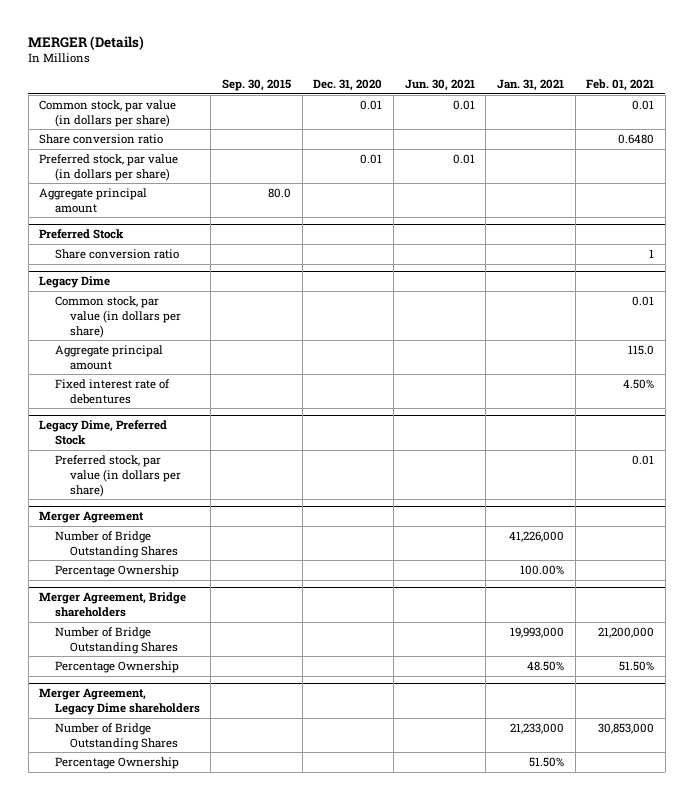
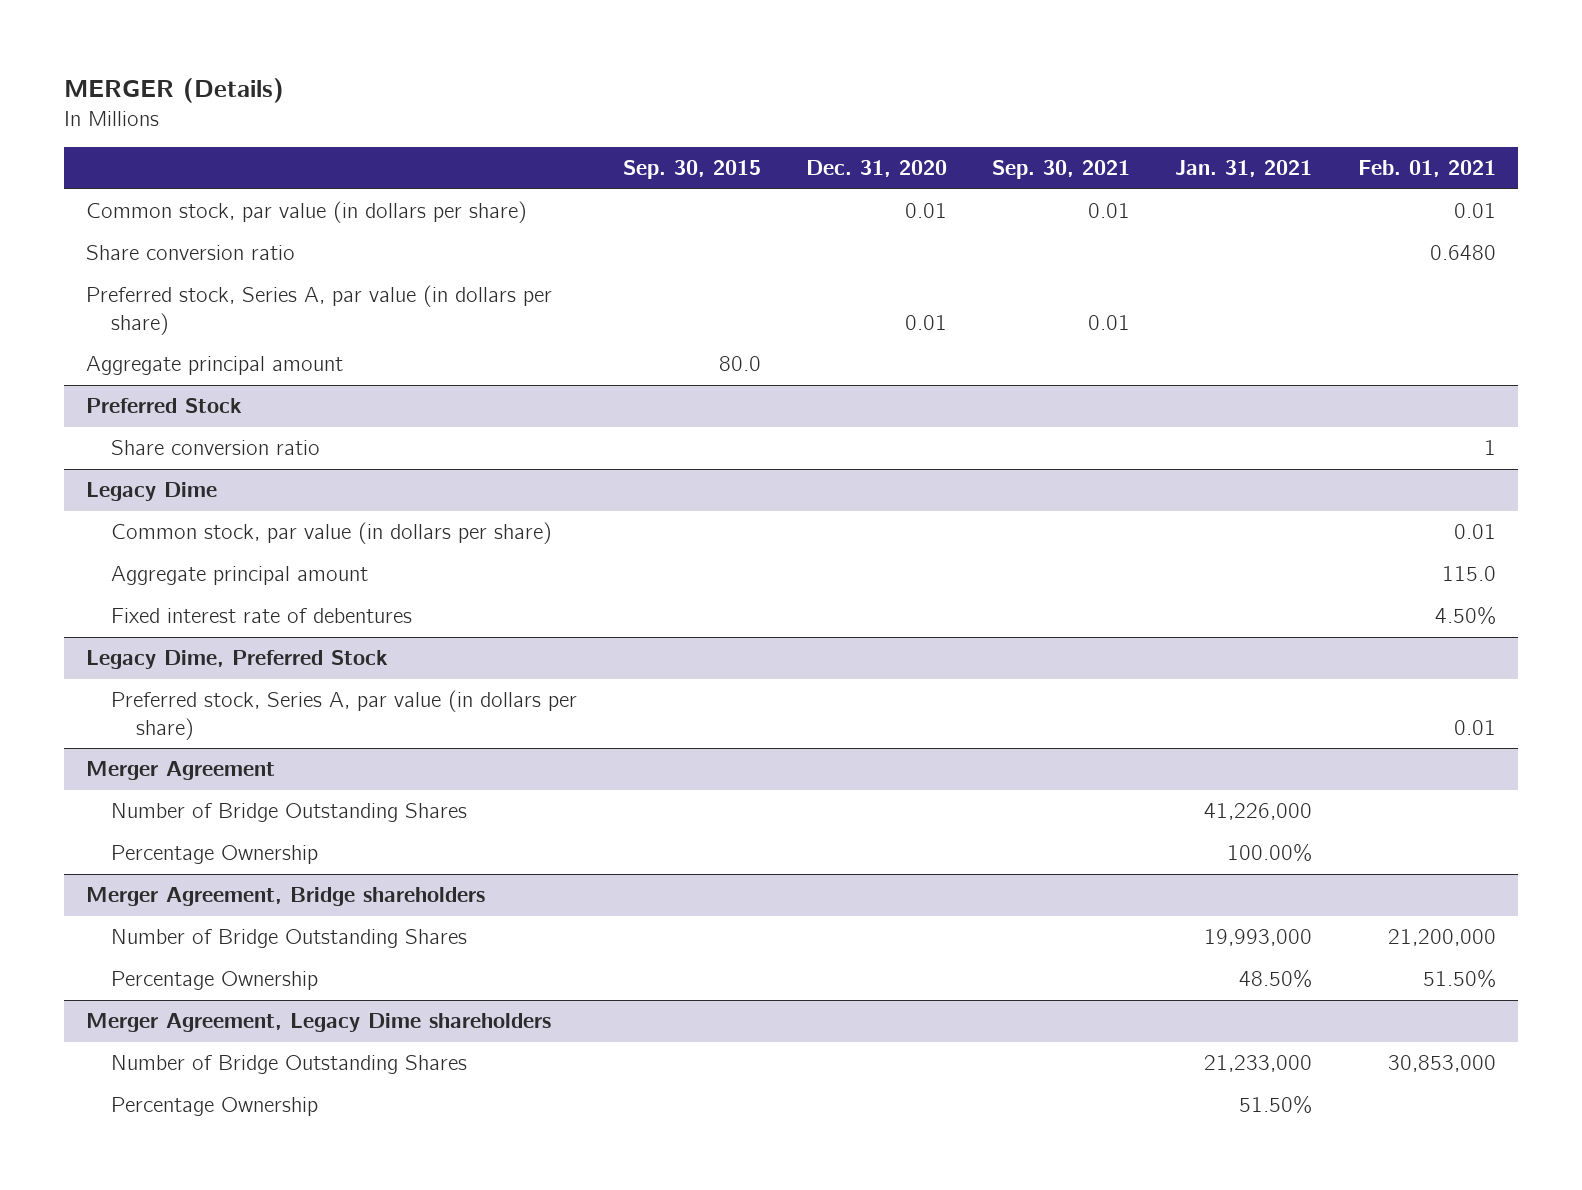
- | Sep. 30, 2015 | Dec. 31, 2020 | Jun. 30, 2021 | Jan. 31, 2021 | Feb. 01, 2021
+ | Sep. 30, 2015 | Dec. 31, 2020 | Sep. 30, 2021 | Jan. 31, 2021 | Feb. 01, 2021
- Preferred stock, par value (in dollars per share) | | 0.01 | 0.01 | |
+ Preferred stock, Series A, par value (in dollars per share) | | 0.01 | 0.01 | |
@ Legacy Dime, Preferred Stock
- Preferred stock, par value (in dollars per share) | | | | | 0.01
+ Preferred stock, Series A, par value (in dollars per share) | | | | | 0.01

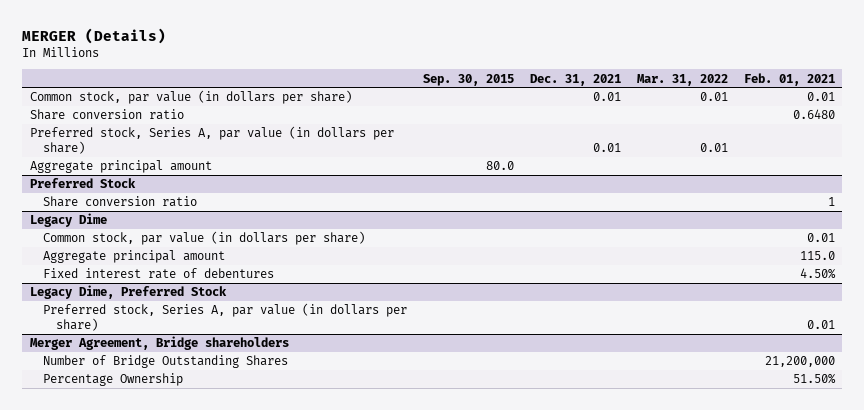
- | Sep. 30, 2015 | Dec. 31, 2020 | Sep. 30, 2021 | Jan. 31, 2021 | Feb. 01, 2021
+ | Sep. 30, 2015 | Dec. 31, 2021 | Mar. 31, 2022 | Feb. 01, 2021
- Merger Agreement
- Number of Bridge Outstanding Shares | | | | 41,226,000 |
- Percentage Ownership | | | | 100.00% |
- Merger Agreement, Legacy Dime shareholders
- Number of Bridge Outstanding Shares | | | | 21,233,000 | 30,853,000
- Percentage Ownership | | | | 51.50% |

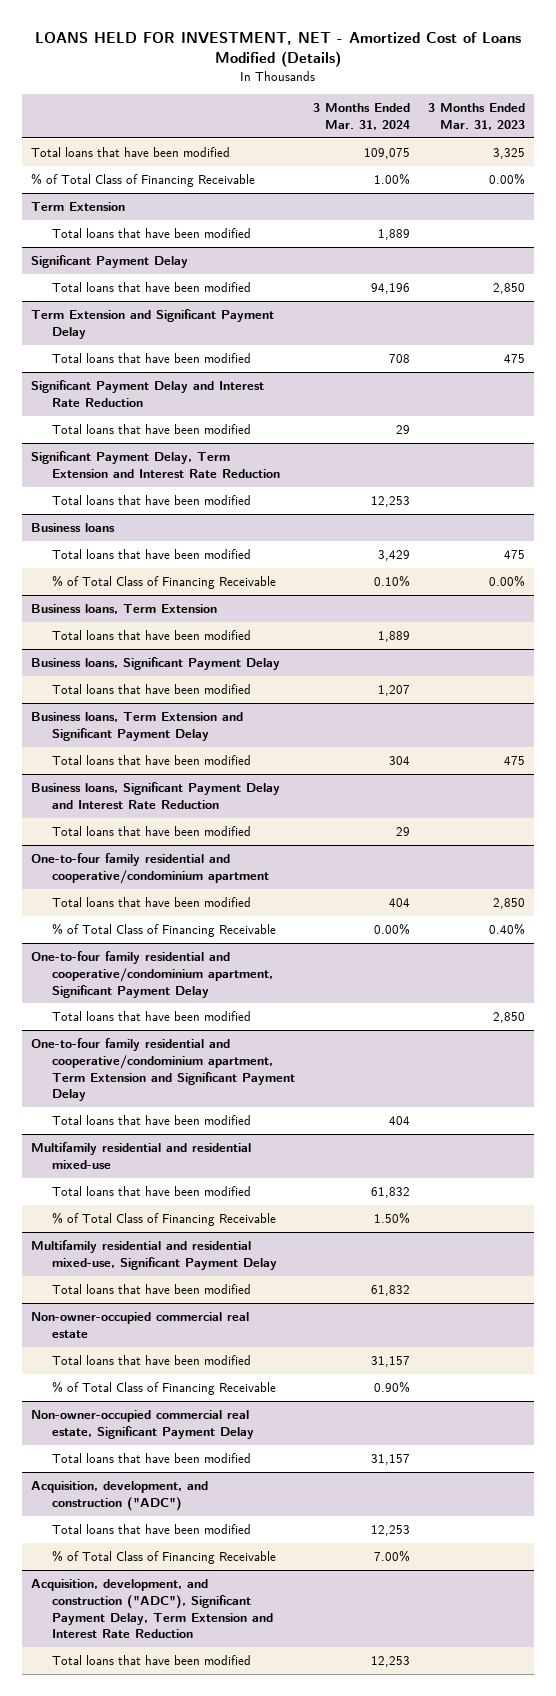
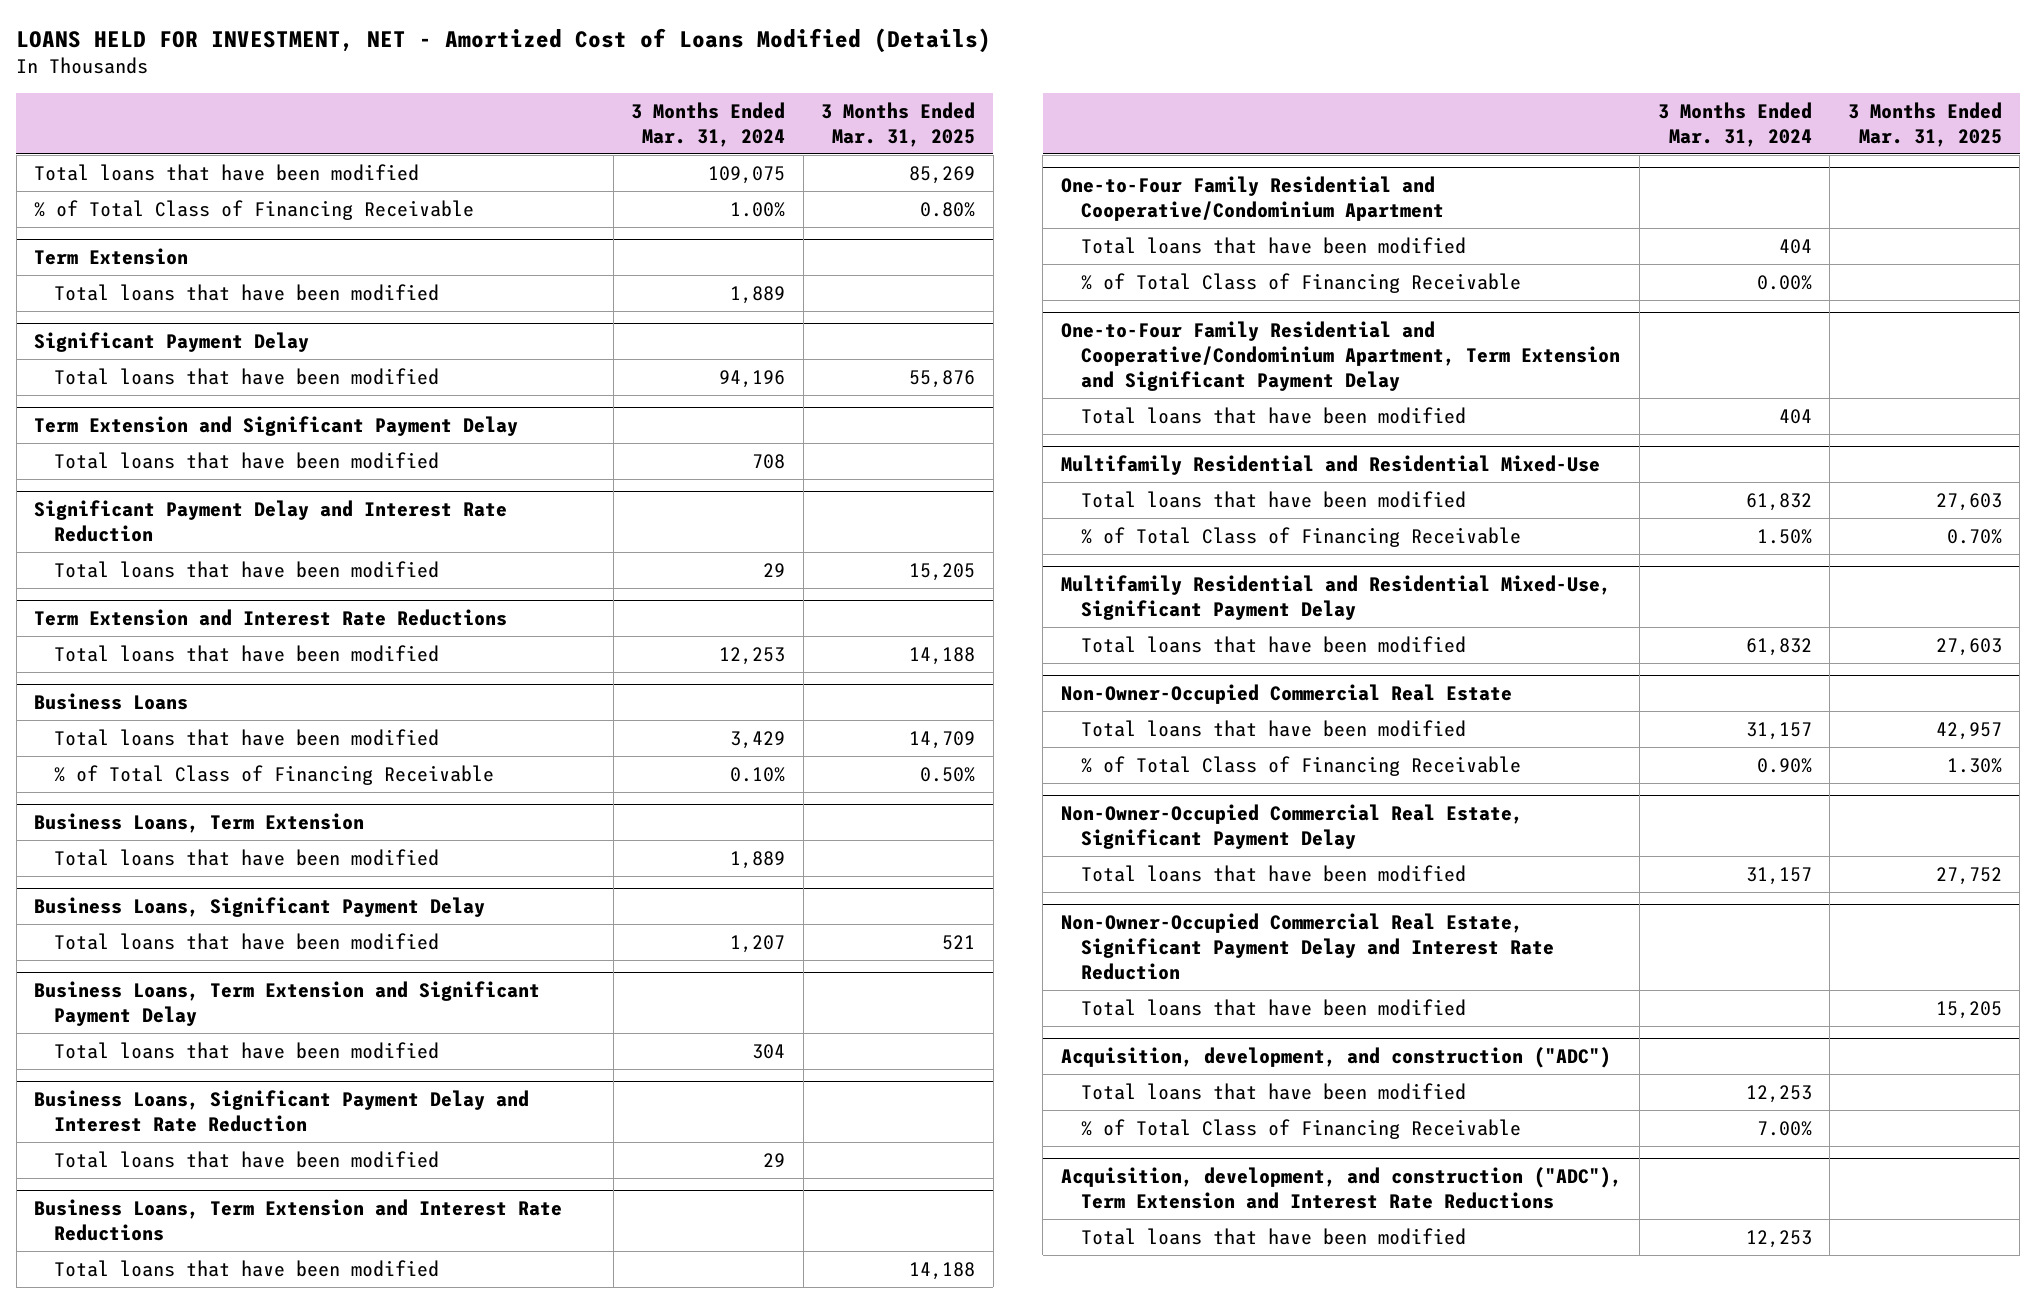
- | 3 Months Ended Mar. 31, 2024 | 3 Months Ended Mar. 31, 2023
+ | 3 Months Ended Mar. 31, 2024 | 3 Months Ended Mar. 31, 2025
- Significant Payment Delay, Term Extension and Interest Rate Reduction
+ Term Extension and Interest Rate Reductions
- Business loans
+ Business Loans
- Business loans, Term Extension
+ Business Loans, Term Extension
- Business loans, Significant Payment Delay
+ Business Loans, Significant Payment Delay
- Business loans, Term Extension and Significant Payment Delay
+ Business Loans, Term Extension and Significant Payment Delay
- Business loans, Significant Payment Delay and Interest Rate Reduction
+ Business Loans, Significant Payment Delay and Interest Rate Reduction
- One-to-four family residential and cooperative/condominium apartment
+ Business Loans, Term Extension and Interest Rate Reductions
+ Total loans that have been modified | | 14,188
+ One-to-Four Family Residential and Cooperative/Condominium Apartment
- One-to-four family residential and cooperative/condominium apartment, Significant Payment Delay
- Total loans that have been modified | | 2,850
- One-to-four family residential and cooperative/condominium apartment, Term Extension and Significant Payment Delay
+ One-to-Four Family Residential and Cooperative/Condominium Apartment, Term Extension and Significant Payment Delay
- Multifamily residential and residential mixed-use
+ Multifamily Residential and Residential Mixed-Use
- Multifamily residential and residential mixed-use, Significant Payment Delay
+ Multifamily Residential and Residential Mixed-Use, Significant Payment Delay
- Non-owner-occupied commercial real estate
+ Non-Owner-Occupied Commercial Real Estate
- Non-owner-occupied commercial real estate, Significant Payment Delay
+ Non-Owner-Occupied Commercial Real Estate, Significant Payment Delay
+ Non-Owner-Occupied Commercial Real Estate, Significant Payment Delay and Interest Rate Reduction
+ Total loans that have been modified | | 15,205
- Acquisition, development, and construction ("ADC"), Significant Payment Delay, Term Extension and Interest Rate Reduction
+ Acquisition, development, and construction ("ADC"), Term Extension and Interest Rate Reductions

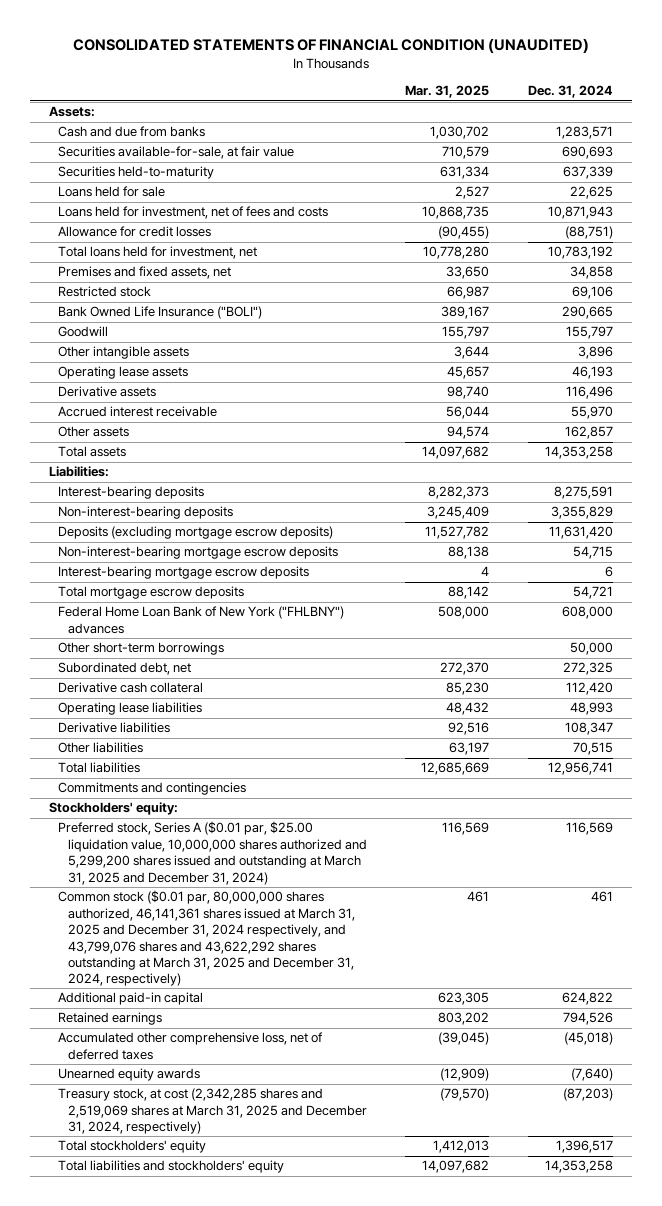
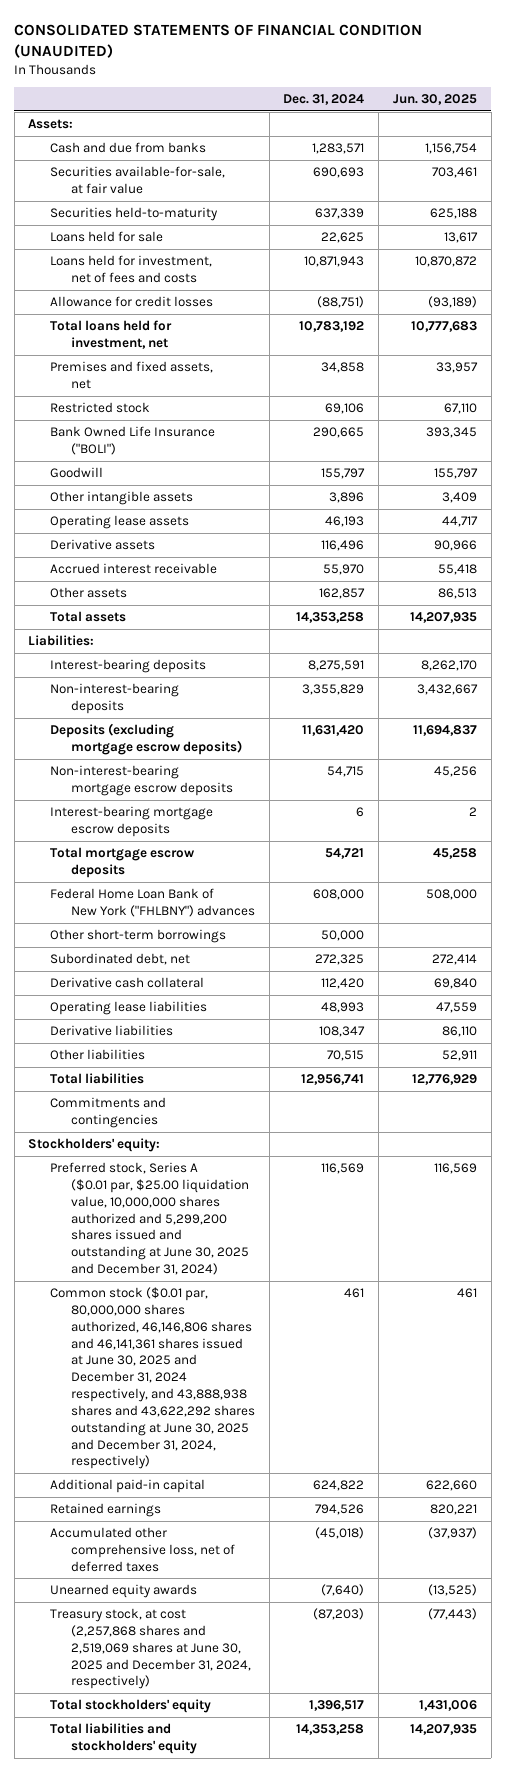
- | Mar. 31, 2025 | Dec. 31, 2024
+ | Dec. 31, 2024 | Jun. 30, 2025
- Preferred stock, Series A ($0.01 par, $25.00 liquidation value, 10,000,000 shares authorized and 5,299,200 shares issued and outstanding at March 31, 2025 and December 31, 2024) | 116,569 | 116,569
- Common stock ($0.01 par, 80,000,000 shares authorized, 46,141,361 shares issued at March 31, 2025 and December 31, 2024 respectively, and 43,799,076 shares and 43,622,292 shares outstanding at March 31, 2025 and December 31, 2024, respectively) | 461 | 461
+ Preferred stock, Series A ($0.01 par, $25.00 liquidation value, 10,000,000 shares authorized and 5,299,200 shares issued and outstanding at June 30, 2025 and December 31, 2024) | 116,569 | 116,569
+ Common stock ($0.01 par, 80,000,000 shares authorized, 46,146,806 shares and 46,141,361 shares issued at June 30, 2025 and December 31, 2024 respectively, and 43,888,938 shares and 43,622,292 shares outstanding at June 30, 2025 and December 31, 2024, respectively) | 461 | 461
- Treasury stock, at cost (2,342,285 shares and 2,519,069 shares at March 31, 2025 and December 31, 2024, respectively) | (79,570) | (87,203)
+ Treasury stock, at cost (2,257,868 shares and 2,519,069 shares at June 30, 2025 and December 31, 2024, respectively) | (87,203) | (77,443)

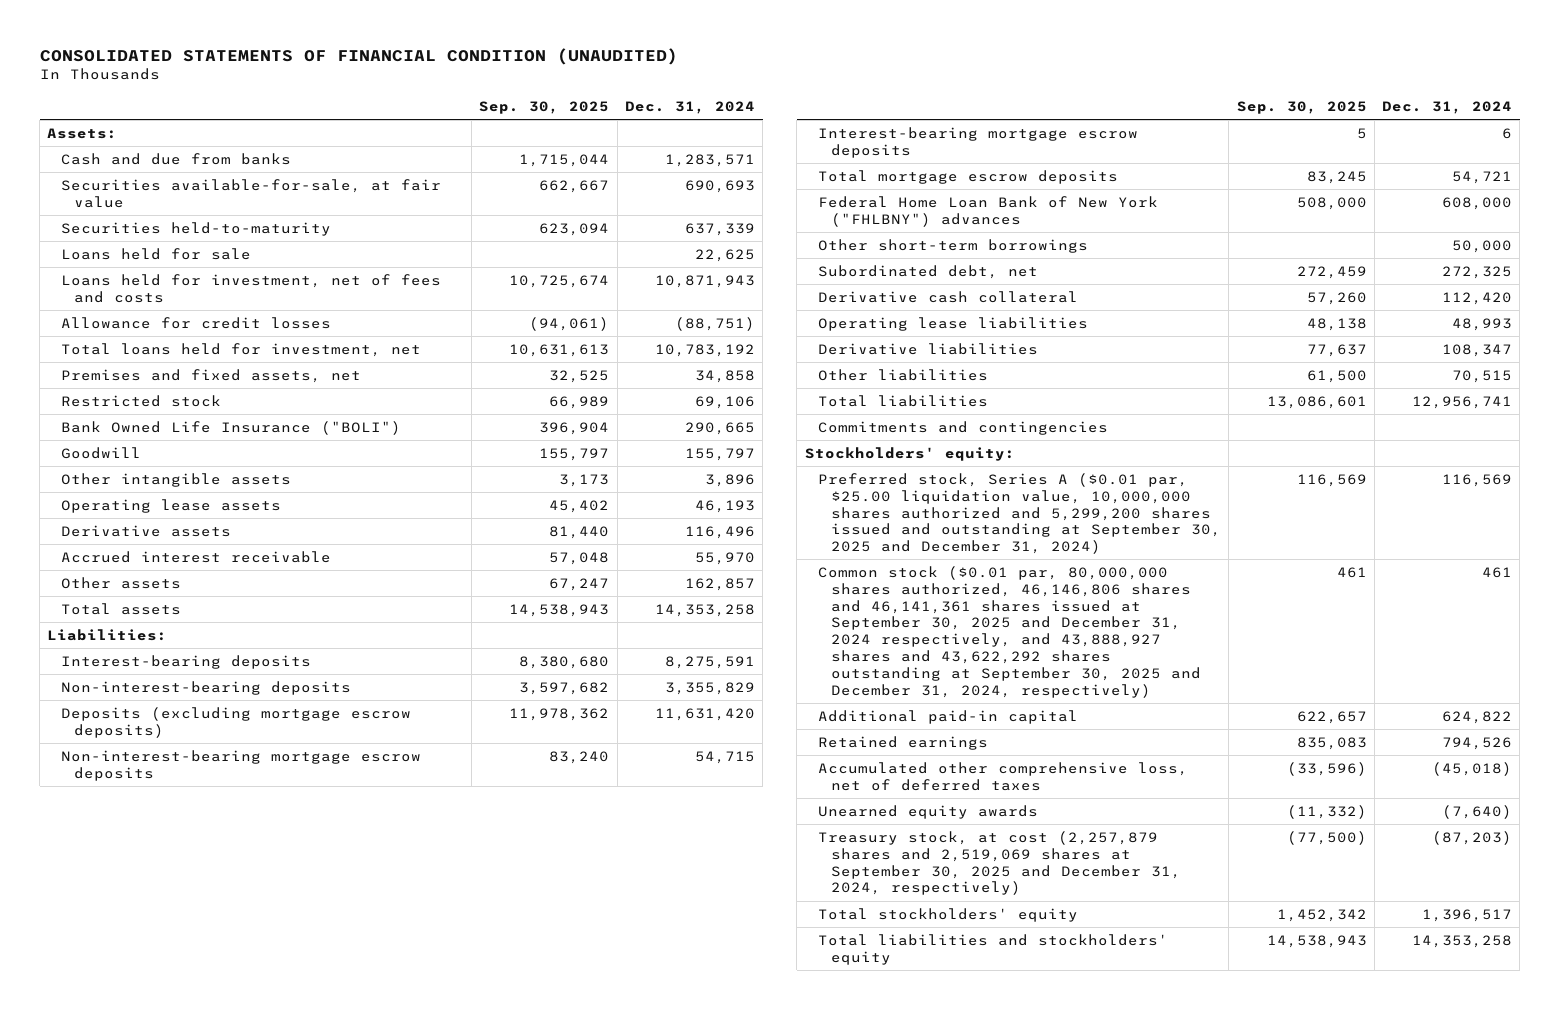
- | Dec. 31, 2024 | Jun. 30, 2025
+ | Sep. 30, 2025 | Dec. 31, 2024
- Preferred stock, Series A ($0.01 par, $25.00 liquidation value, 10,000,000 shares authorized and 5,299,200 shares issued and outstanding at June 30, 2025 and December 31, 2024) | 116,569 | 116,569
- Common stock ($0.01 par, 80,000,000 shares authorized, 46,146,806 shares and 46,141,361 shares issued at June 30, 2025 and December 31, 2024 respectively, and 43,888,938 shares and 43,622,292 shares outstanding at June 30, 2025 and December 31, 2024, respectively) | 461 | 461
+ Preferred stock, Series A ($0.01 par, $25.00 liquidation value, 10,000,000 shares authorized and 5,299,200 shares issued and outstanding at September 30, 2025 and December 31, 2024) | 116,569 | 116,569
+ Common stock ($0.01 par, 80,000,000 shares authorized, 46,146,806 shares and 46,141,361 shares issued at September 30, 2025 and December 31, 2024 respectively, and 43,888,927 shares and 43,622,292 shares outstanding at September 30, 2025 and December 31, 2024, respectively) | 461 | 461
- Treasury stock, at cost (2,257,868 shares and 2,519,069 shares at June 30, 2025 and December 31, 2024, respectively) | (87,203) | (77,443)
+ Treasury stock, at cost (2,257,879 shares and 2,519,069 shares at September 30, 2025 and December 31, 2024, respectively) | (77,500) | (87,203)

